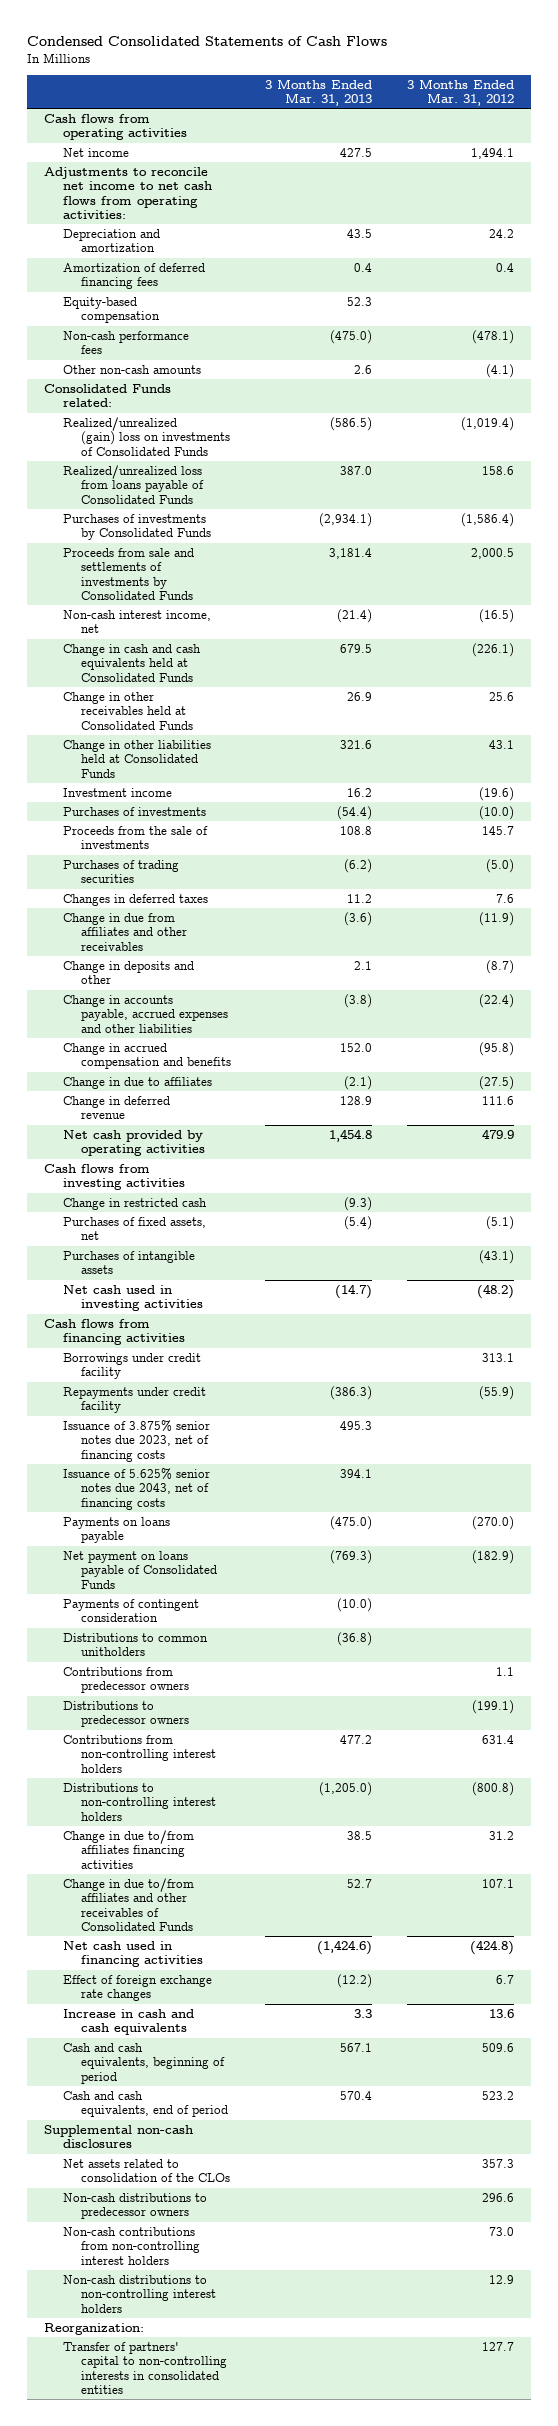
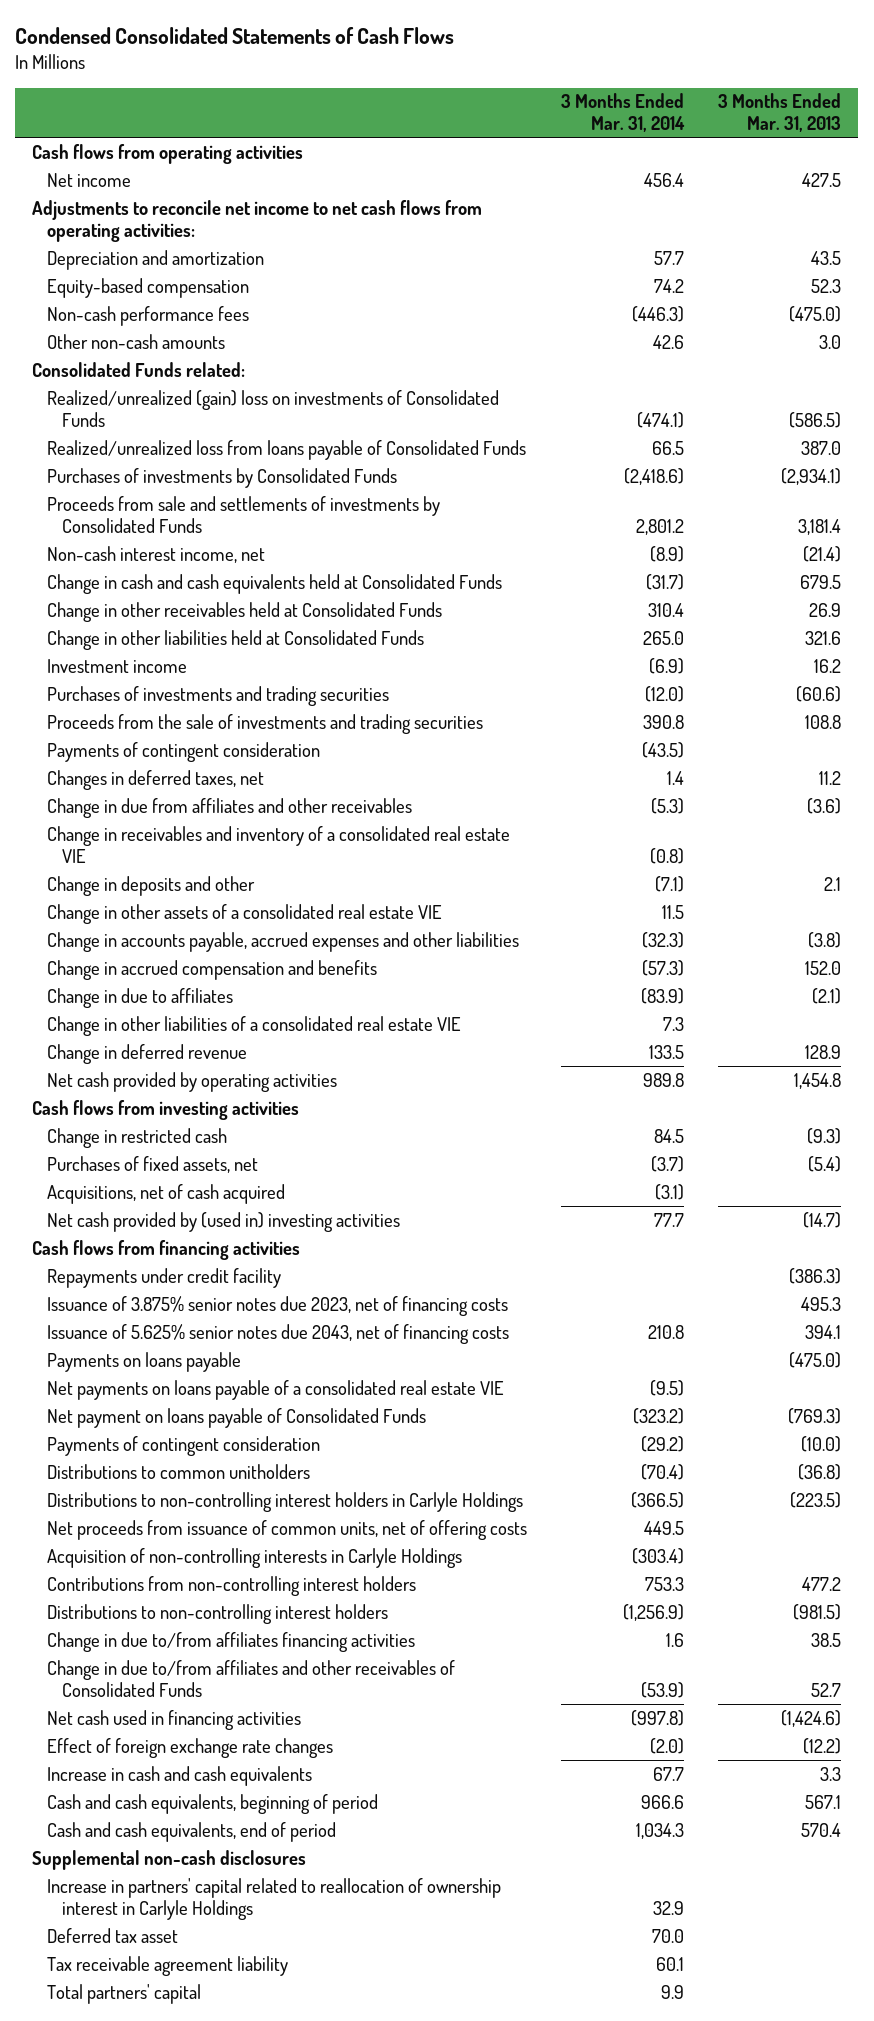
- | 3 Months Ended Mar. 31, 2013 | 3 Months Ended Mar. 31, 2012
+ | 3 Months Ended Mar. 31, 2014 | 3 Months Ended Mar. 31, 2013
- Amortization of deferred financing fees | 0.4 | 0.4
- Other non-cash amounts | 2.6 | (4.1)
+ Other non-cash amounts | 42.6 | 3.0
- Purchases of investments | (54.4) | (10.0)
- Proceeds from the sale of investments | 108.8 | 145.7
- Purchases of trading securities | (6.2) | (5.0)
- Changes in deferred taxes | 11.2 | 7.6
+ Purchases of investments and trading securities | (12.0) | (60.6)
+ Proceeds from the sale of investments and trading securities | 390.8 | 108.8
+ Payments of contingent consideration | (43.5) |
+ Changes in deferred taxes, net | 1.4 | 11.2
+ Change in receivables and inventory of a consolidated real estate VIE | (0.8) |
+ Change in other assets of a consolidated real estate VIE | 11.5 |
+ Change in other liabilities of a consolidated real estate VIE | 7.3 |
- Purchases of intangible assets | | (43.1)
- Net cash used in investing activities | (14.7) | (48.2)
+ Acquisitions, net of cash acquired | (3.1) |
+ Net cash provided by (used in) investing activities | 77.7 | (14.7)
- Borrowings under credit facility | | 313.1
+ Net payments on loans payable of a consolidated real estate VIE | (9.5) |
- Contributions from predecessor owners | | 1.1
- Distributions to predecessor owners | | (199.1)
+ Distributions to non-controlling interest holders in Carlyle Holdings | (366.5) | (223.5)
+ Net proceeds from issuance of common units, net of offering costs | 449.5 |
+ Acquisition of non-controlling interests in Carlyle Holdings | (303.4) |
- Distributions to non-controlling interest holders | (1,205.0) | (800.8)
+ Distributions to non-controlling interest holders | (1,256.9) | (981.5)
- Net assets related to consolidation of the CLOs | | 357.3
- Non-cash distributions to predecessor owners | | 296.6
- Non-cash contributions from non-controlling interest holders | | 73.0
- Non-cash distributions to non-controlling interest holders | | 12.9
- Reorganization:
- Transfer of partners' capital to non-controlling interests in consolidated entities | | 127.7
+ Increase in partners' capital related to reallocation of ownership interest in Carlyle Holdings | 32.9 |
+ Deferred tax asset | 70.0 |
+ Tax receivable agreement liability | 60.1 |
+ Total partners' capital | 9.9 |

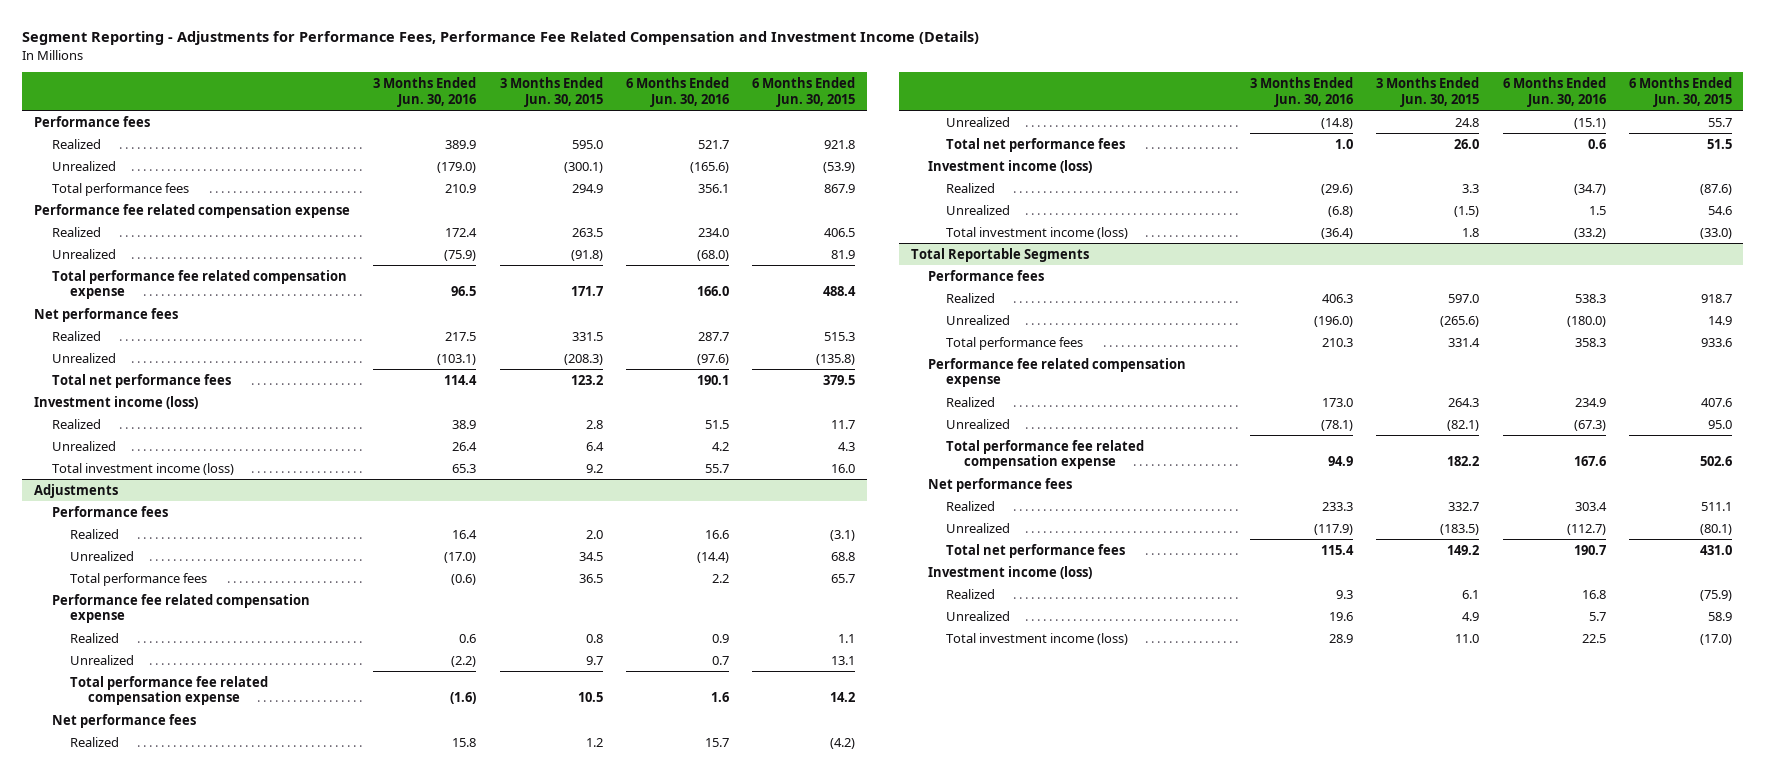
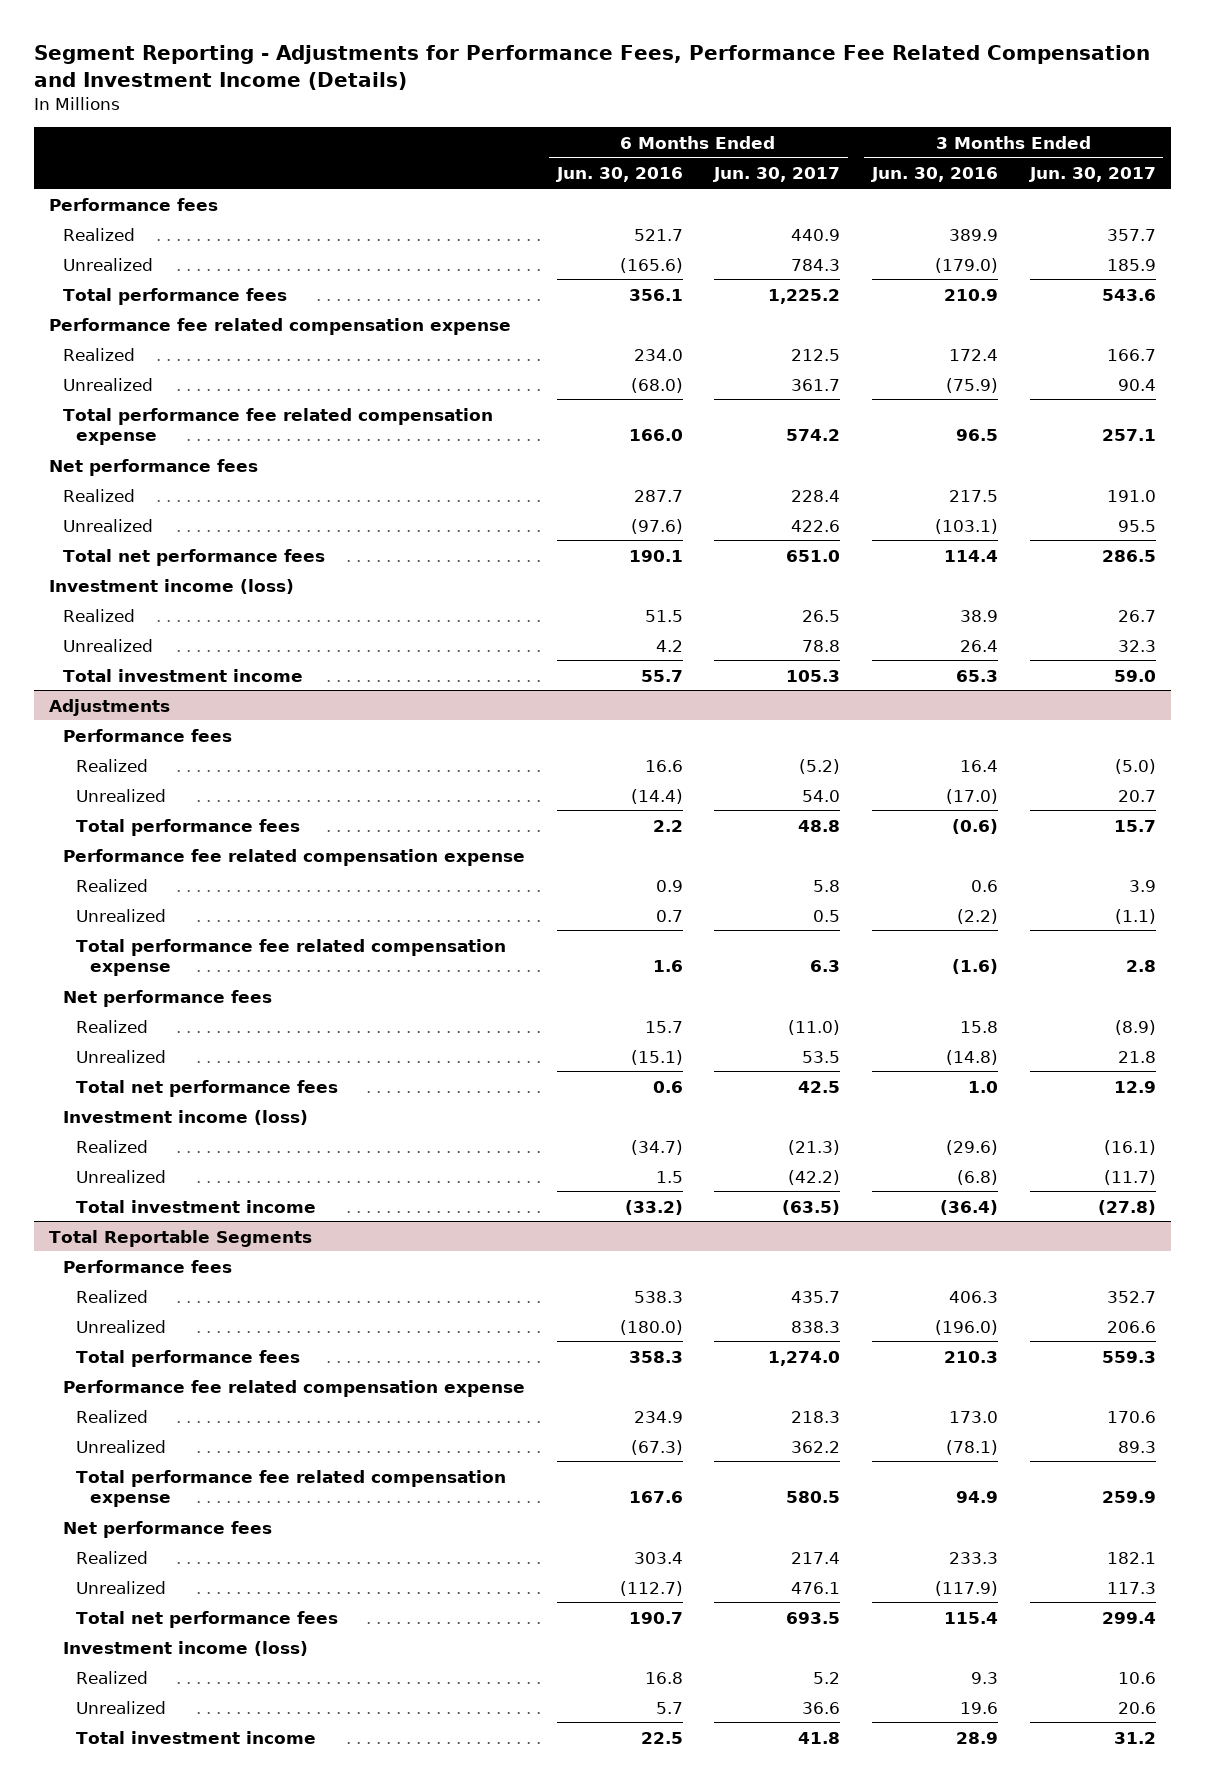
- | 3 Months Ended Jun. 30, 2016 | 3 Months Ended Jun. 30, 2015 | 6 Months Ended Jun. 30, 2016 | 6 Months Ended Jun. 30, 2015
+ | 6 Months Ended Jun. 30, 2016 | 6 Months Ended Jun. 30, 2017 | 3 Months Ended Jun. 30, 2016 | 3 Months Ended Jun. 30, 2017
- Total investment income (loss) | 65.3 | 9.2 | 55.7 | 16.0
+ Total investment income | 55.7 | 105.3 | 65.3 | 59.0
@ Adjustments
- Total investment income (loss) | (36.4) | 1.8 | (33.2) | (33.0)
+ Total investment income | (33.2) | (63.5) | (36.4) | (27.8)
@ Total Reportable Segments
- Total investment income (loss) | 28.9 | 11.0 | 22.5 | (17.0)
+ Total investment income | 22.5 | 41.8 | 28.9 | 31.2

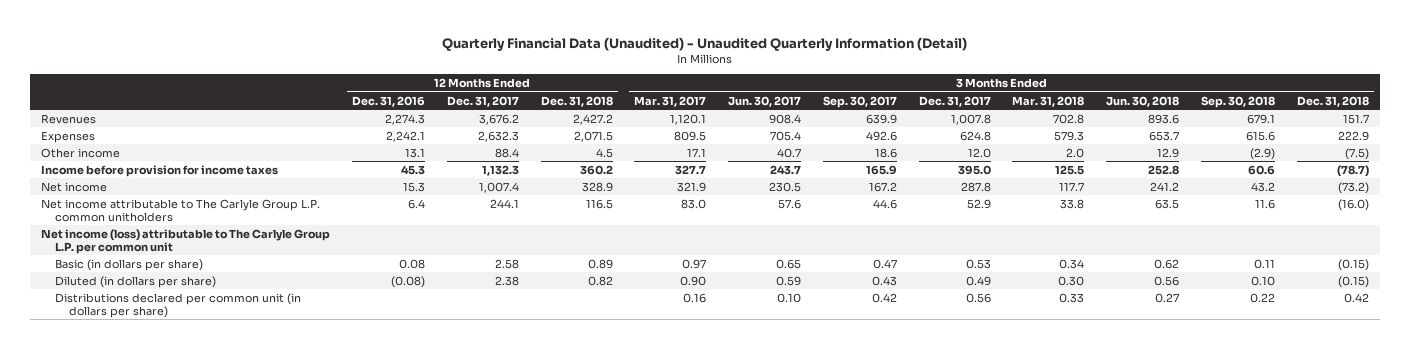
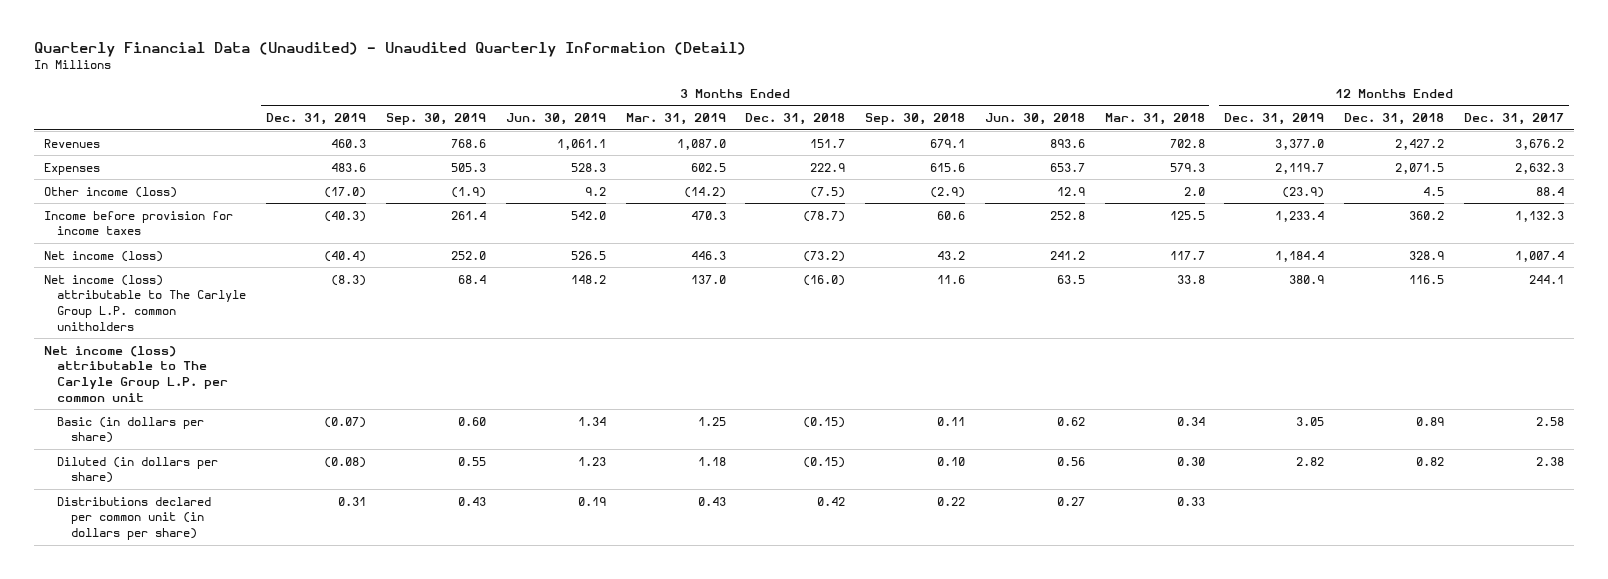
- | 12 Months Ended Dec. 31, 2016 | 12 Months Ended Dec. 31, 2017 | 12 Months Ended Dec. 31, 2018 | 3 Months Ended Mar. 31, 2017 | 3 Months Ended Jun. 30, 2017 | 3 Months Ended Sep. 30, 2017 | 3 Months Ended Dec. 31, 2017 | 3 Months Ended Mar. 31, 2018 | 3 Months Ended Jun. 30, 2018 | 3 Months Ended Sep. 30, 2018 | 3 Months Ended Dec. 31, 2018
+ | 3 Months Ended Dec. 31, 2019 | 3 Months Ended Sep. 30, 2019 | 3 Months Ended Jun. 30, 2019 | 3 Months Ended Mar. 31, 2019 | 3 Months Ended Dec. 31, 2018 | 3 Months Ended Sep. 30, 2018 | 3 Months Ended Jun. 30, 2018 | 3 Months Ended Mar. 31, 2018 | 12 Months Ended Dec. 31, 2019 | 12 Months Ended Dec. 31, 2018 | 12 Months Ended Dec. 31, 2017
- Other income | 13.1 | 88.4 | 4.5 | 17.1 | 40.7 | 18.6 | 12.0 | 2.0 | 12.9 | (2.9) | (7.5)
+ Other income (loss) | (17.0) | (1.9) | 9.2 | (14.2) | (7.5) | (2.9) | 12.9 | 2.0 | (23.9) | 4.5 | 88.4
- Net income | 15.3 | 1,007.4 | 328.9 | 321.9 | 230.5 | 167.2 | 287.8 | 117.7 | 241.2 | 43.2 | (73.2)
- Net income attributable to The Carlyle Group L.P. common unitholders | 6.4 | 244.1 | 116.5 | 83.0 | 57.6 | 44.6 | 52.9 | 33.8 | 63.5 | 11.6 | (16.0)
+ Net income (loss) | (40.4) | 252.0 | 526.5 | 446.3 | (73.2) | 43.2 | 241.2 | 117.7 | 1,184.4 | 328.9 | 1,007.4
+ Net income (loss) attributable to The Carlyle Group L.P. common unitholders | (8.3) | 68.4 | 148.2 | 137.0 | (16.0) | 11.6 | 63.5 | 33.8 | 380.9 | 116.5 | 244.1

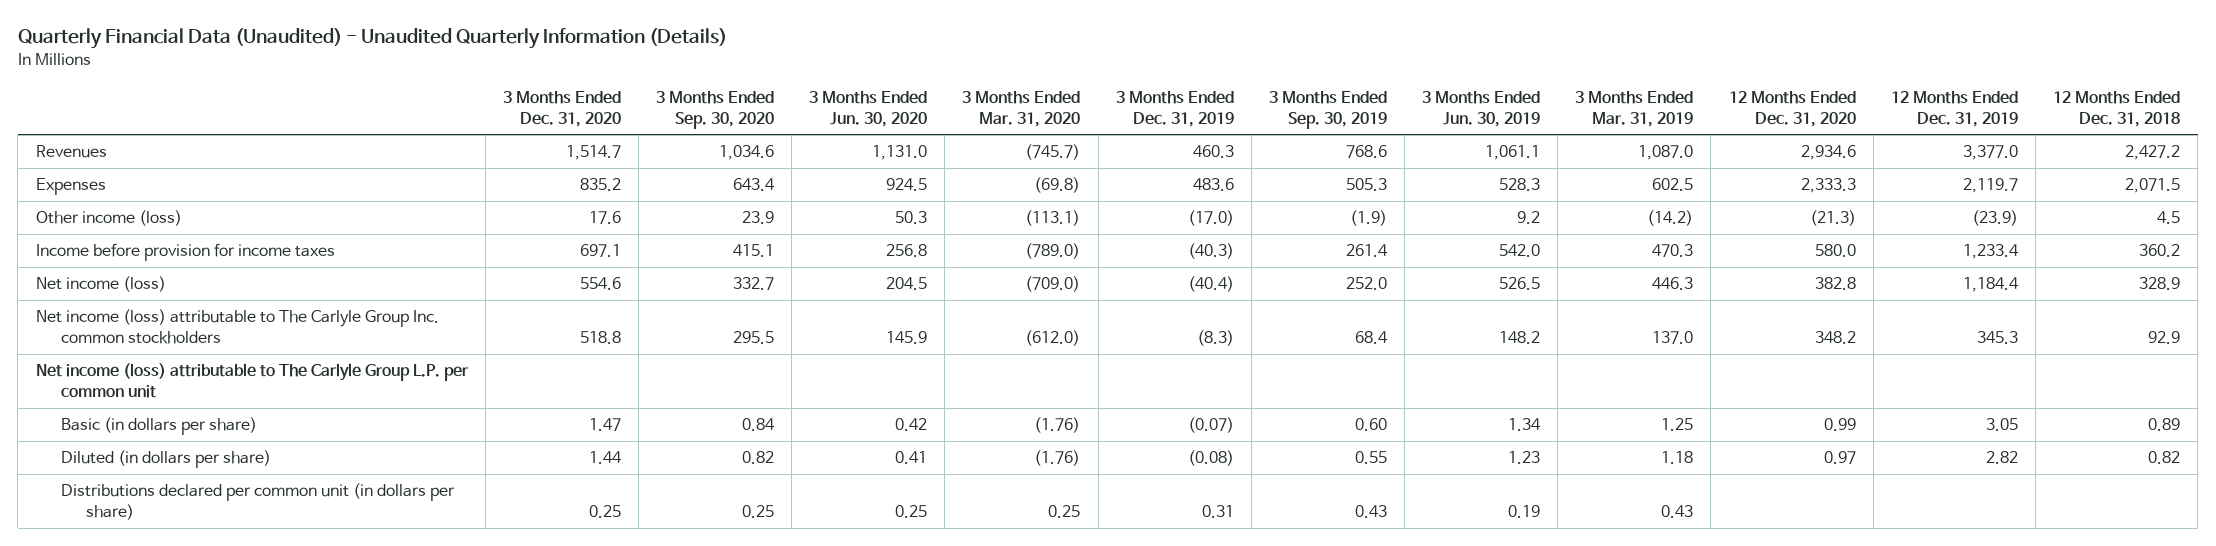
- Quarterly Financial Data (Unaudited) - Unaudited Quarterly Information (Detail)
+ Quarterly Financial Data (Unaudited) - Unaudited Quarterly Information (Details)
- | 3 Months Ended Dec. 31, 2019 | 3 Months Ended Sep. 30, 2019 | 3 Months Ended Jun. 30, 2019 | 3 Months Ended Mar. 31, 2019 | 3 Months Ended Dec. 31, 2018 | 3 Months Ended Sep. 30, 2018 | 3 Months Ended Jun. 30, 2018 | 3 Months Ended Mar. 31, 2018 | 12 Months Ended Dec. 31, 2019 | 12 Months Ended Dec. 31, 2018 | 12 Months Ended Dec. 31, 2017
+ | 3 Months Ended Dec. 31, 2020 | 3 Months Ended Sep. 30, 2020 | 3 Months Ended Jun. 30, 2020 | 3 Months Ended Mar. 31, 2020 | 3 Months Ended Dec. 31, 2019 | 3 Months Ended Sep. 30, 2019 | 3 Months Ended Jun. 30, 2019 | 3 Months Ended Mar. 31, 2019 | 12 Months Ended Dec. 31, 2020 | 12 Months Ended Dec. 31, 2019 | 12 Months Ended Dec. 31, 2018
- Net income (loss) attributable to The Carlyle Group L.P. common unitholders | (8.3) | 68.4 | 148.2 | 137.0 | (16.0) | 11.6 | 63.5 | 33.8 | 380.9 | 116.5 | 244.1
+ Net income (loss) attributable to The Carlyle Group Inc. common stockholders | 518.8 | 295.5 | 145.9 | (612.0) | (8.3) | 68.4 | 148.2 | 137.0 | 348.2 | 345.3 | 92.9

